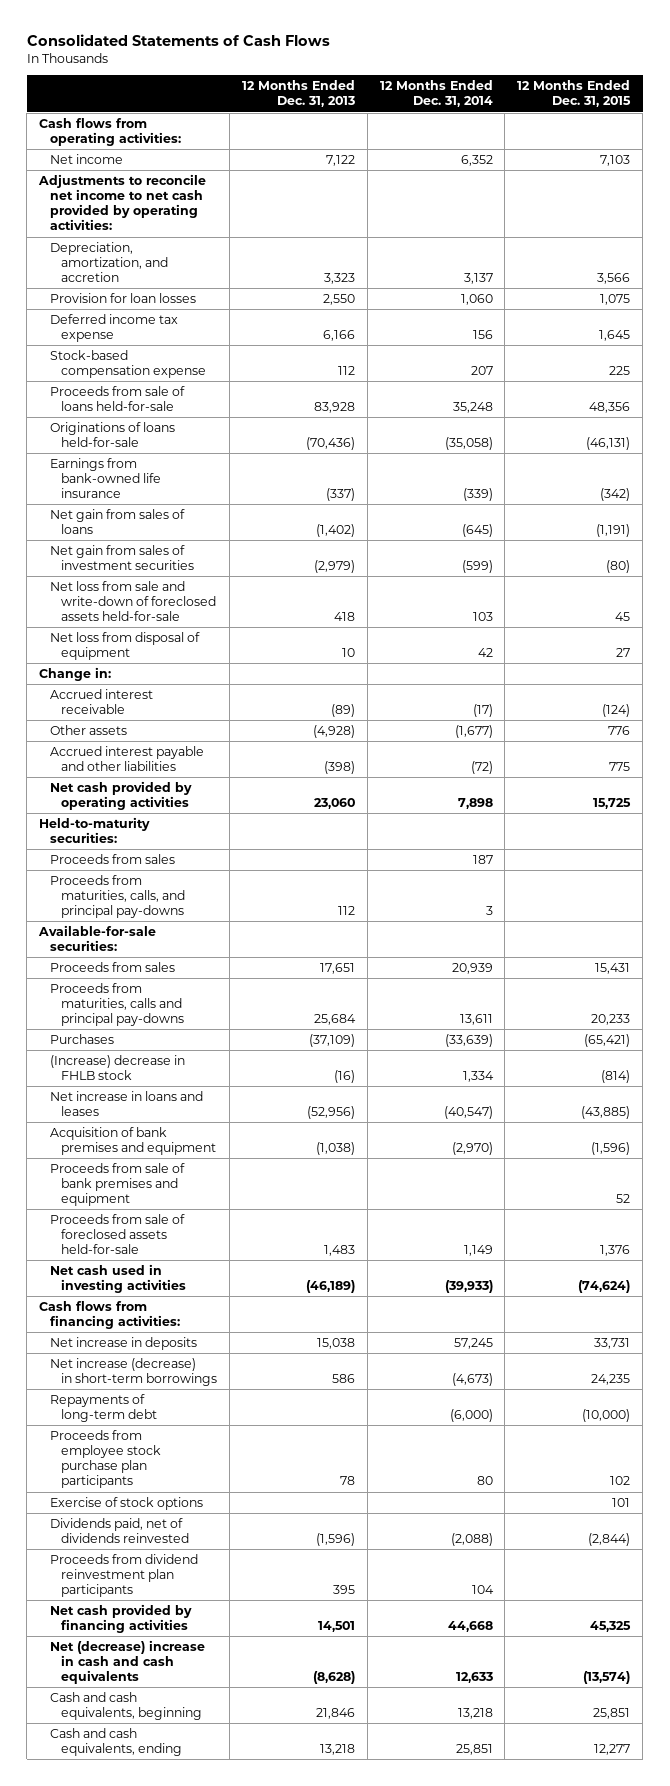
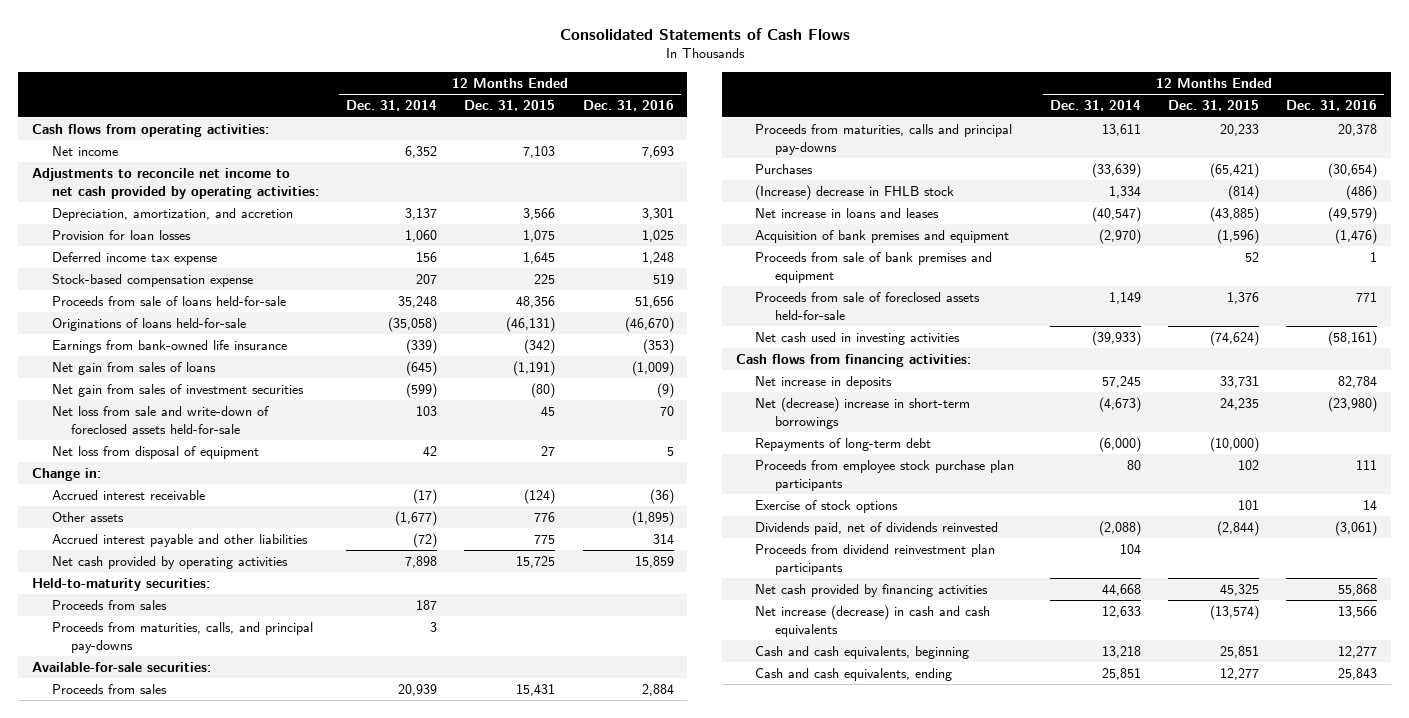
- | 12 Months Ended Dec. 31, 2013 | 12 Months Ended Dec. 31, 2014 | 12 Months Ended Dec. 31, 2015
+ | 12 Months Ended Dec. 31, 2014 | 12 Months Ended Dec. 31, 2015 | 12 Months Ended Dec. 31, 2016
- Net increase (decrease) in short-term borrowings | 586 | (4,673) | 24,235
+ Net (decrease) increase in short-term borrowings | (4,673) | 24,235 | (23,980)
- Net (decrease) increase in cash and cash equivalents | (8,628) | 12,633 | (13,574)
+ Net increase (decrease) in cash and cash equivalents | 12,633 | (13,574) | 13,566

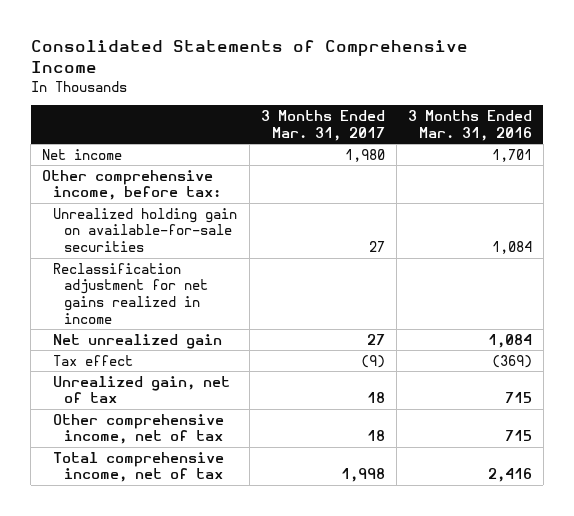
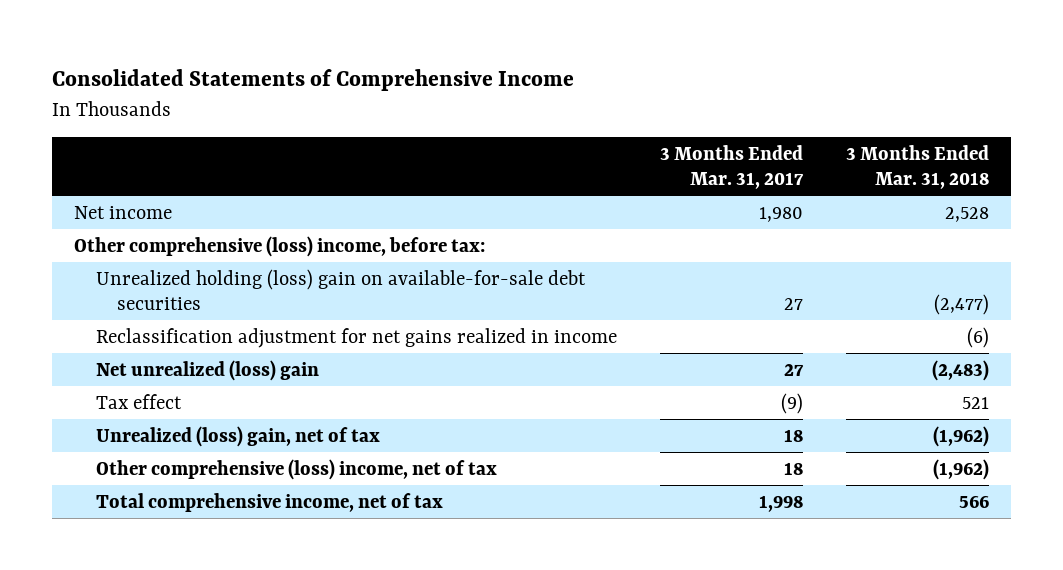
- | 3 Months Ended Mar. 31, 2017 | 3 Months Ended Mar. 31, 2016
+ | 3 Months Ended Mar. 31, 2017 | 3 Months Ended Mar. 31, 2018
- Other comprehensive income, before tax:
- Unrealized holding gain on available-for-sale securities | 27 | 1,084
+ Other comprehensive (loss) income, before tax:
+ Unrealized holding (loss) gain on available-for-sale debt securities | 27 | (2,477)
- Net unrealized gain | 27 | 1,084
+ Net unrealized (loss) gain | 27 | (2,483)
- Unrealized gain, net of tax | 18 | 715
- Other comprehensive income, net of tax | 18 | 715
+ Unrealized (loss) gain, net of tax | 18 | (1,962)
+ Other comprehensive (loss) income, net of tax | 18 | (1,962)

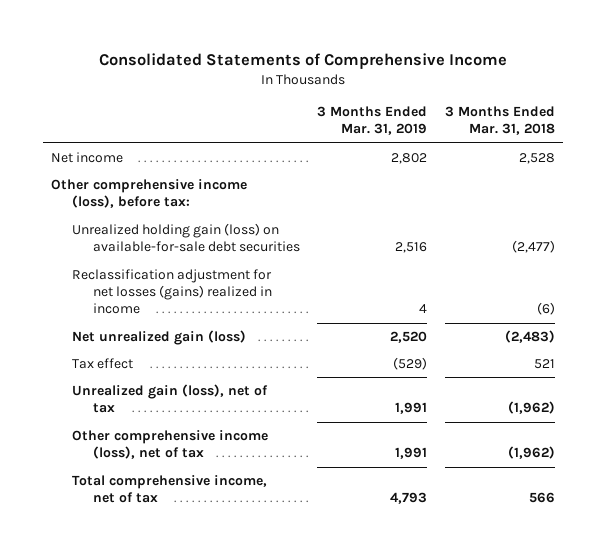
- | 3 Months Ended Mar. 31, 2017 | 3 Months Ended Mar. 31, 2018
+ | 3 Months Ended Mar. 31, 2019 | 3 Months Ended Mar. 31, 2018
- Other comprehensive (loss) income, before tax:
- Unrealized holding (loss) gain on available-for-sale debt securities | 27 | (2,477)
- Reclassification adjustment for net gains realized in income | | (6)
- Net unrealized (loss) gain | 27 | (2,483)
+ Other comprehensive income (loss), before tax:
+ Unrealized holding gain (loss) on available-for-sale debt securities | 2,516 | (2,477)
+ Reclassification adjustment for net losses (gains) realized in income | 4 | (6)
+ Net unrealized gain (loss) | 2,520 | (2,483)
- Unrealized (loss) gain, net of tax | 18 | (1,962)
- Other comprehensive (loss) income, net of tax | 18 | (1,962)
+ Unrealized gain (loss), net of tax | 1,991 | (1,962)
+ Other comprehensive income (loss), net of tax | 1,991 | (1,962)

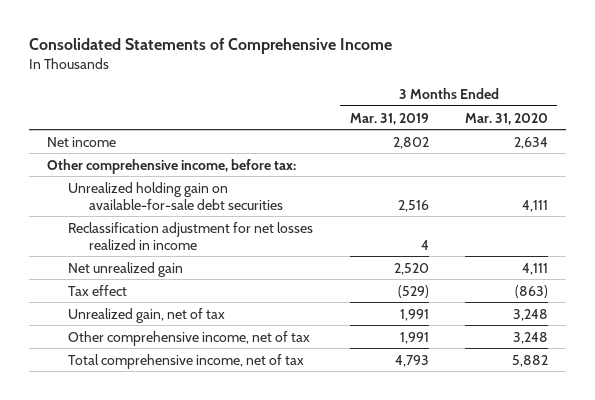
- | 3 Months Ended Mar. 31, 2019 | 3 Months Ended Mar. 31, 2018
+ | 3 Months Ended Mar. 31, 2019 | 3 Months Ended Mar. 31, 2020
- Other comprehensive income (loss), before tax:
- Unrealized holding gain (loss) on available-for-sale debt securities | 2,516 | (2,477)
- Reclassification adjustment for net losses (gains) realized in income | 4 | (6)
- Net unrealized gain (loss) | 2,520 | (2,483)
+ Other comprehensive income, before tax:
+ Unrealized holding gain on available-for-sale debt securities | 2,516 | 4,111
+ Reclassification adjustment for net losses realized in income | 4 |
+ Net unrealized gain | 2,520 | 4,111
- Unrealized gain (loss), net of tax | 1,991 | (1,962)
- Other comprehensive income (loss), net of tax | 1,991 | (1,962)
+ Unrealized gain, net of tax | 1,991 | 3,248
+ Other comprehensive income, net of tax | 1,991 | 3,248

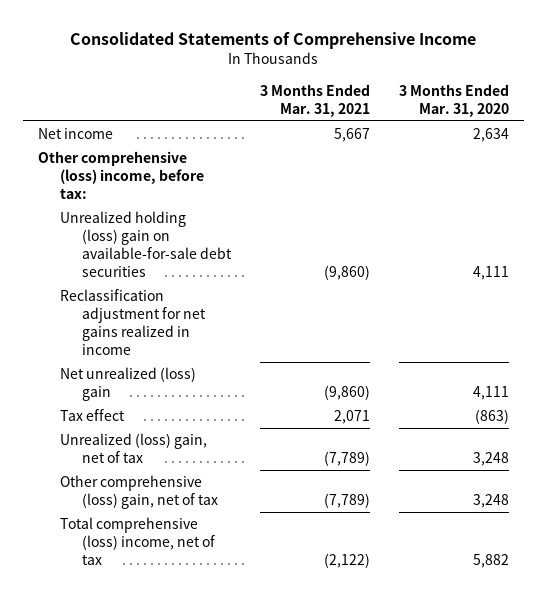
- | 3 Months Ended Mar. 31, 2019 | 3 Months Ended Mar. 31, 2020
+ | 3 Months Ended Mar. 31, 2021 | 3 Months Ended Mar. 31, 2020
- Other comprehensive income, before tax:
- Unrealized holding gain on available-for-sale debt securities | 2,516 | 4,111
- Reclassification adjustment for net losses realized in income | 4 |
- Net unrealized gain | 2,520 | 4,111
+ Other comprehensive (loss) income, before tax:
+ Unrealized holding (loss) gain on available-for-sale debt securities | (9,860) | 4,111
+ Reclassification adjustment for net gains realized in income
+ Net unrealized (loss) gain | (9,860) | 4,111
- Unrealized gain, net of tax | 1,991 | 3,248
- Other comprehensive income, net of tax | 1,991 | 3,248
- Total comprehensive income, net of tax | 4,793 | 5,882
+ Unrealized (loss) gain, net of tax | (7,789) | 3,248
+ Other comprehensive (loss) gain, net of tax | (7,789) | 3,248
+ Total comprehensive (loss) income, net of tax | (2,122) | 5,882

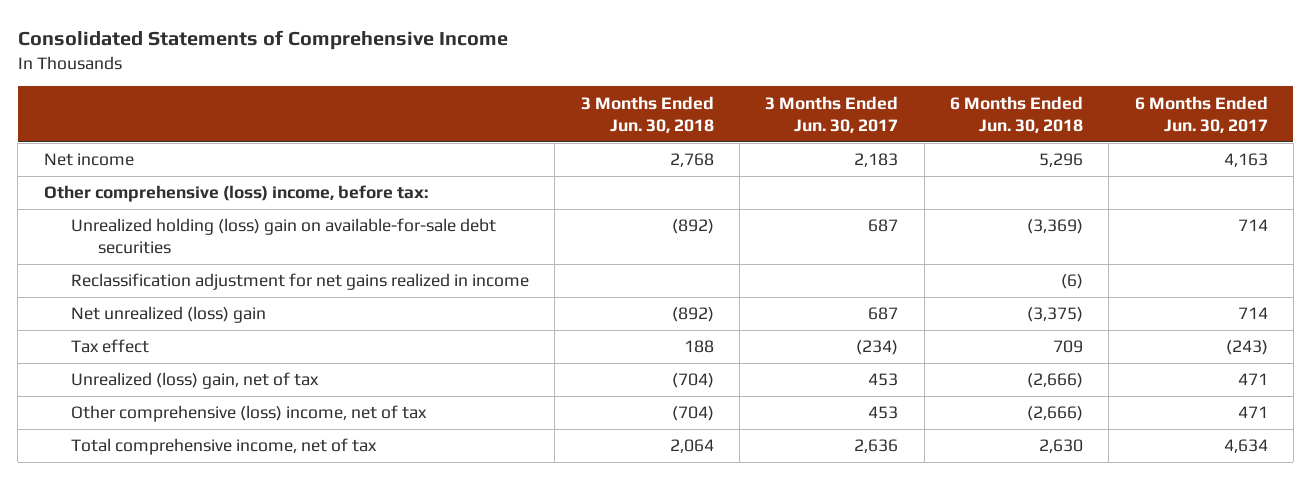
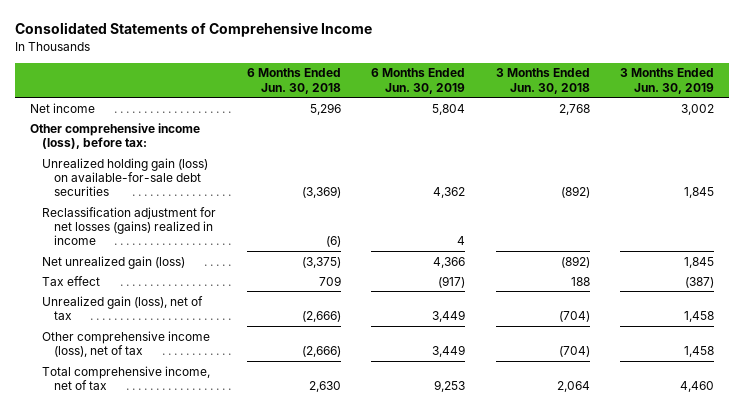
- | 3 Months Ended Jun. 30, 2018 | 3 Months Ended Jun. 30, 2017 | 6 Months Ended Jun. 30, 2018 | 6 Months Ended Jun. 30, 2017
+ | 6 Months Ended Jun. 30, 2018 | 6 Months Ended Jun. 30, 2019 | 3 Months Ended Jun. 30, 2018 | 3 Months Ended Jun. 30, 2019
- Other comprehensive (loss) income, before tax:
- Unrealized holding (loss) gain on available-for-sale debt securities | (892) | 687 | (3,369) | 714
- Reclassification adjustment for net gains realized in income | | | (6) |
- Net unrealized (loss) gain | (892) | 687 | (3,375) | 714
+ Other comprehensive income (loss), before tax:
+ Unrealized holding gain (loss) on available-for-sale debt securities | (3,369) | 4,362 | (892) | 1,845
+ Reclassification adjustment for net losses (gains) realized in income | (6) | 4 | |
+ Net unrealized gain (loss) | (3,375) | 4,366 | (892) | 1,845
- Unrealized (loss) gain, net of tax | (704) | 453 | (2,666) | 471
- Other comprehensive (loss) income, net of tax | (704) | 453 | (2,666) | 471
+ Unrealized gain (loss), net of tax | (2,666) | 3,449 | (704) | 1,458
+ Other comprehensive income (loss), net of tax | (2,666) | 3,449 | (704) | 1,458

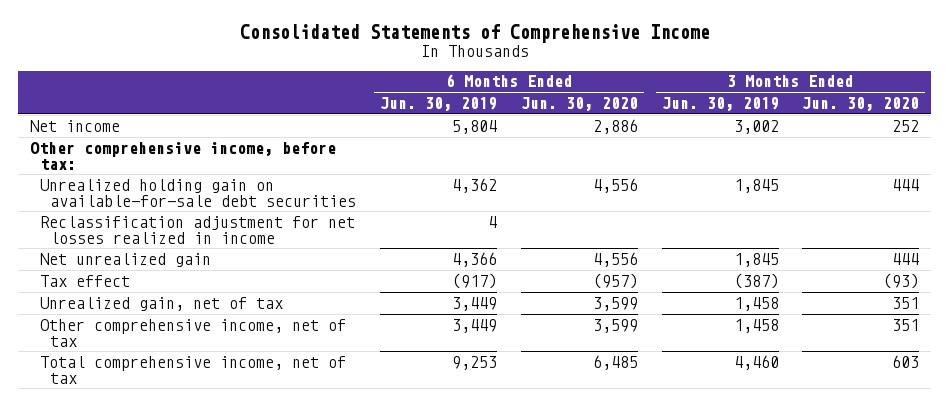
- | 6 Months Ended Jun. 30, 2018 | 6 Months Ended Jun. 30, 2019 | 3 Months Ended Jun. 30, 2018 | 3 Months Ended Jun. 30, 2019
+ | 6 Months Ended Jun. 30, 2019 | 6 Months Ended Jun. 30, 2020 | 3 Months Ended Jun. 30, 2019 | 3 Months Ended Jun. 30, 2020
- Other comprehensive income (loss), before tax:
- Unrealized holding gain (loss) on available-for-sale debt securities | (3,369) | 4,362 | (892) | 1,845
- Reclassification adjustment for net losses (gains) realized in income | (6) | 4 | |
- Net unrealized gain (loss) | (3,375) | 4,366 | (892) | 1,845
+ Other comprehensive income, before tax:
+ Unrealized holding gain on available-for-sale debt securities | 4,362 | 4,556 | 1,845 | 444
+ Reclassification adjustment for net losses realized in income | 4 | | |
+ Net unrealized gain | 4,366 | 4,556 | 1,845 | 444
- Unrealized gain (loss), net of tax | (2,666) | 3,449 | (704) | 1,458
- Other comprehensive income (loss), net of tax | (2,666) | 3,449 | (704) | 1,458
+ Unrealized gain, net of tax | 3,449 | 3,599 | 1,458 | 351
+ Other comprehensive income, net of tax | 3,449 | 3,599 | 1,458 | 351

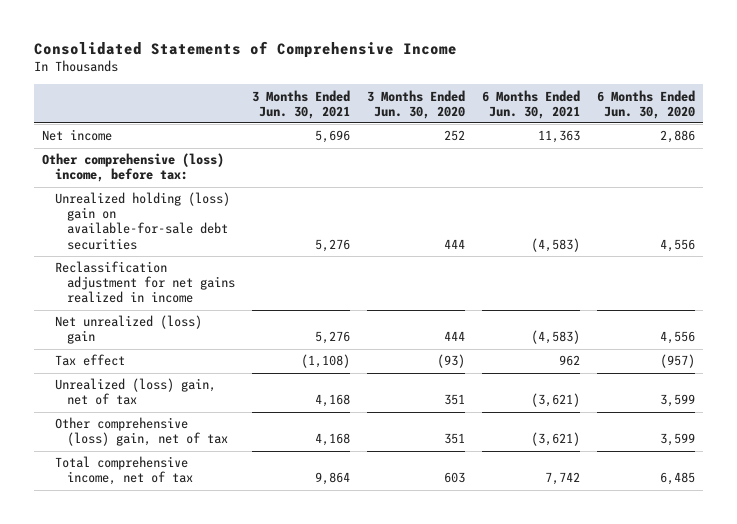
- | 6 Months Ended Jun. 30, 2019 | 6 Months Ended Jun. 30, 2020 | 3 Months Ended Jun. 30, 2019 | 3 Months Ended Jun. 30, 2020
+ | 3 Months Ended Jun. 30, 2021 | 3 Months Ended Jun. 30, 2020 | 6 Months Ended Jun. 30, 2021 | 6 Months Ended Jun. 30, 2020
- Other comprehensive income, before tax:
- Unrealized holding gain on available-for-sale debt securities | 4,362 | 4,556 | 1,845 | 444
- Reclassification adjustment for net losses realized in income | 4 | | |
- Net unrealized gain | 4,366 | 4,556 | 1,845 | 444
+ Other comprehensive (loss) income, before tax:
+ Unrealized holding (loss) gain on available-for-sale debt securities | 5,276 | 444 | (4,583) | 4,556
+ Reclassification adjustment for net gains realized in income
+ Net unrealized (loss) gain | 5,276 | 444 | (4,583) | 4,556
- Unrealized gain, net of tax | 3,449 | 3,599 | 1,458 | 351
- Other comprehensive income, net of tax | 3,449 | 3,599 | 1,458 | 351
+ Unrealized (loss) gain, net of tax | 4,168 | 351 | (3,621) | 3,599
+ Other comprehensive (loss) gain, net of tax | 4,168 | 351 | (3,621) | 3,599

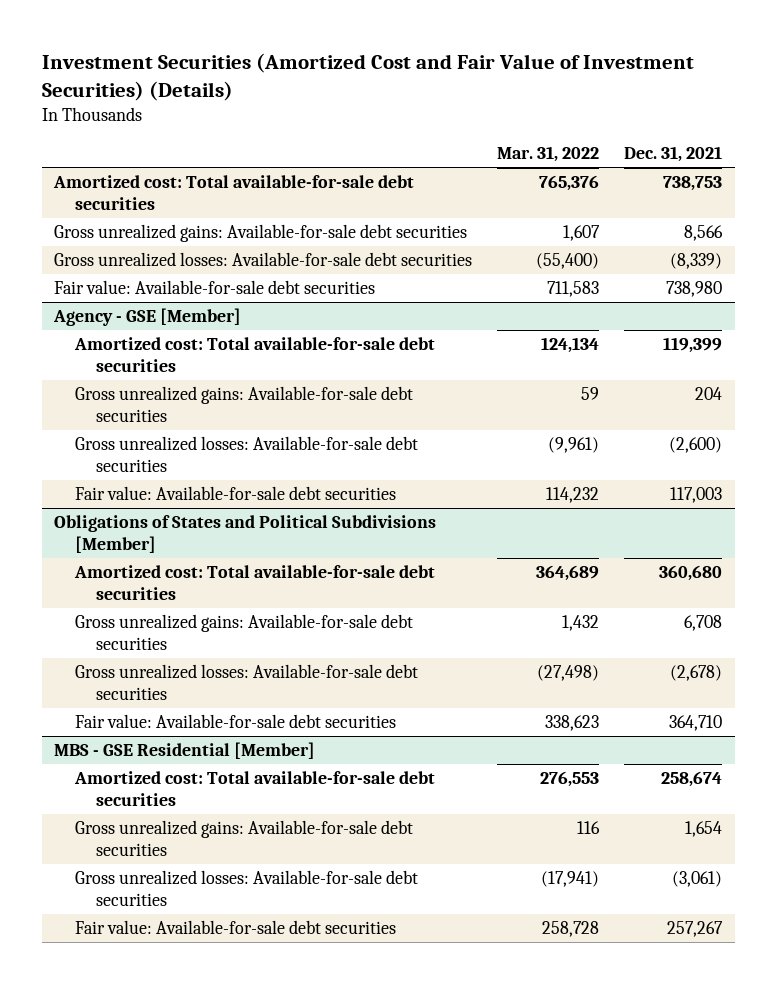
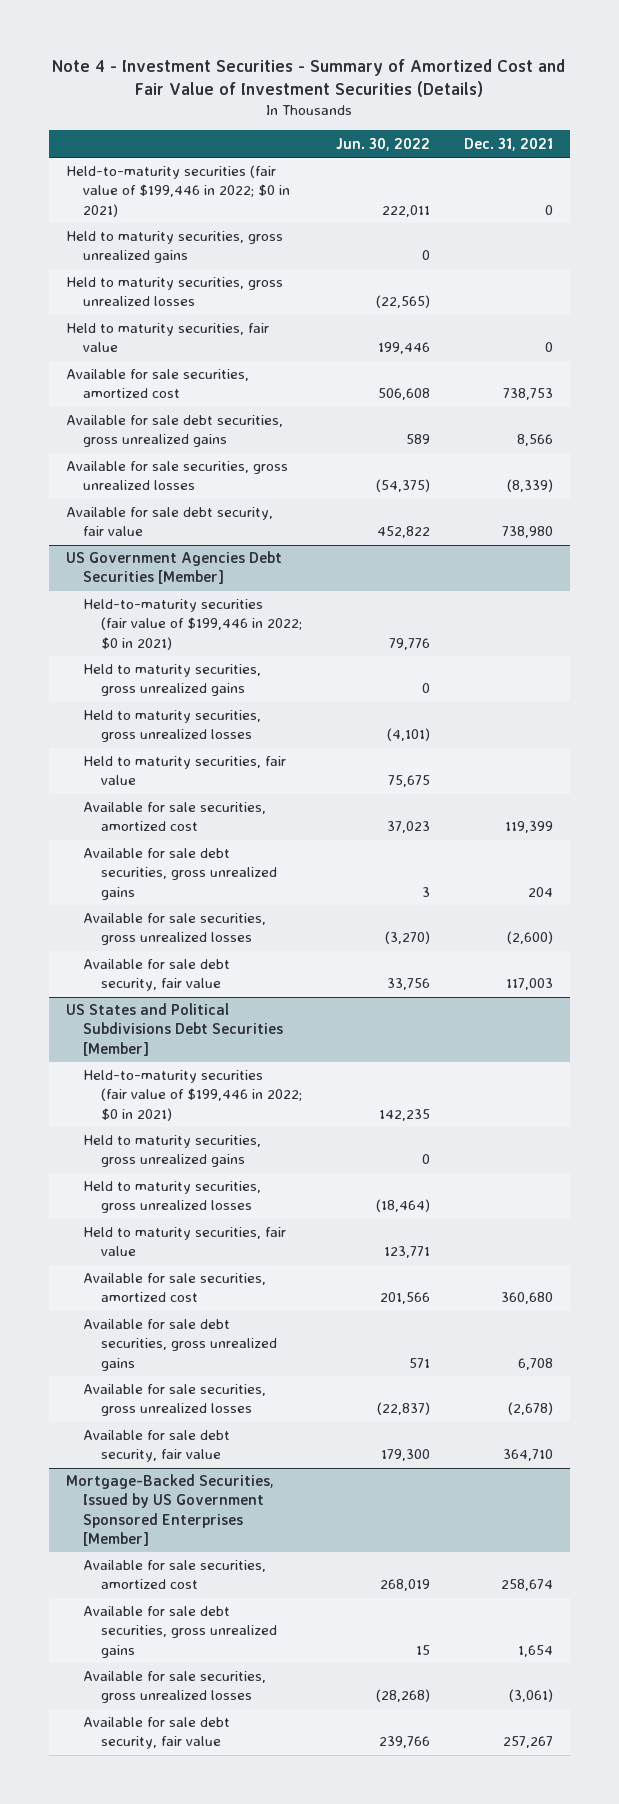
- Investment Securities (Amortized Cost and Fair Value of Investment Securities) (Details)
+ Note 4 - Investment Securities - Summary of Amortized Cost and Fair Value of Investment Securities (Details)
- | Mar. 31, 2022 | Dec. 31, 2021
+ | Jun. 30, 2022 | Dec. 31, 2021
- Amortized cost: Total available-for-sale debt securities | 765,376 | 738,753
- Gross unrealized gains: Available-for-sale debt securities | 1,607 | 8,566
- Gross unrealized losses: Available-for-sale debt securities | (55,400) | (8,339)
- Fair value: Available-for-sale debt securities | 711,583 | 738,980
- Agency - GSE [Member]
- Amortized cost: Total available-for-sale debt securities | 124,134 | 119,399
- Gross unrealized gains: Available-for-sale debt securities | 59 | 204
- Gross unrealized losses: Available-for-sale debt securities | (9,961) | (2,600)
- Fair value: Available-for-sale debt securities | 114,232 | 117,003
- Obligations of States and Political Subdivisions [Member]
- Amortized cost: Total available-for-sale debt securities | 364,689 | 360,680
- Gross unrealized gains: Available-for-sale debt securities | 1,432 | 6,708
- Gross unrealized losses: Available-for-sale debt securities | (27,498) | (2,678)
- Fair value: Available-for-sale debt securities | 338,623 | 364,710
- MBS - GSE Residential [Member]
- Amortized cost: Total available-for-sale debt securities | 276,553 | 258,674
- Gross unrealized gains: Available-for-sale debt securities | 116 | 1,654
- Gross unrealized losses: Available-for-sale debt securities | (17,941) | (3,061)
- Fair value: Available-for-sale debt securities | 258,728 | 257,267
+ Held-to-maturity securities (fair value of $199,446 in 2022; $0 in 2021) | 222,011 | 0
+ Held to maturity securities, gross unrealized gains | 0 |
+ Held to maturity securities, gross unrealized losses | (22,565) |
+ Held to maturity securities, fair value | 199,446 | 0
+ Available for sale securities, amortized cost | 506,608 | 738,753
+ Available for sale debt securities, gross unrealized gains | 589 | 8,566
+ Available for sale securities, gross unrealized losses | (54,375) | (8,339)
+ Available for sale debt security, fair value | 452,822 | 738,980
+ US Government Agencies Debt Securities [Member]
+ Held-to-maturity securities (fair value of $199,446 in 2022; $0 in 2021) | 79,776 |
+ Held to maturity securities, gross unrealized gains | 0 |
+ Held to maturity securities, gross unrealized losses | (4,101) |
+ Held to maturity securities, fair value | 75,675 |
+ Available for sale securities, amortized cost | 37,023 | 119,399
+ Available for sale debt securities, gross unrealized gains | 3 | 204
+ Available for sale securities, gross unrealized losses | (3,270) | (2,600)
+ Available for sale debt security, fair value | 33,756 | 117,003
+ US States and Political Subdivisions Debt Securities [Member]
+ Held-to-maturity securities (fair value of $199,446 in 2022; $0 in 2021) | 142,235 |
+ Held to maturity securities, gross unrealized gains | 0 |
+ Held to maturity securities, gross unrealized losses | (18,464) |
+ Held to maturity securities, fair value | 123,771 |
+ Available for sale securities, amortized cost | 201,566 | 360,680
+ Available for sale debt securities, gross unrealized gains | 571 | 6,708
+ Available for sale securities, gross unrealized losses | (22,837) | (2,678)
+ Available for sale debt security, fair value | 179,300 | 364,710
+ Mortgage-Backed Securities, Issued by US Government Sponsored Enterprises [Member]
+ Available for sale securities, amortized cost | 268,019 | 258,674
+ Available for sale debt securities, gross unrealized gains | 15 | 1,654
+ Available for sale securities, gross unrealized losses | (28,268) | (3,061)
+ Available for sale debt security, fair value | 239,766 | 257,267

